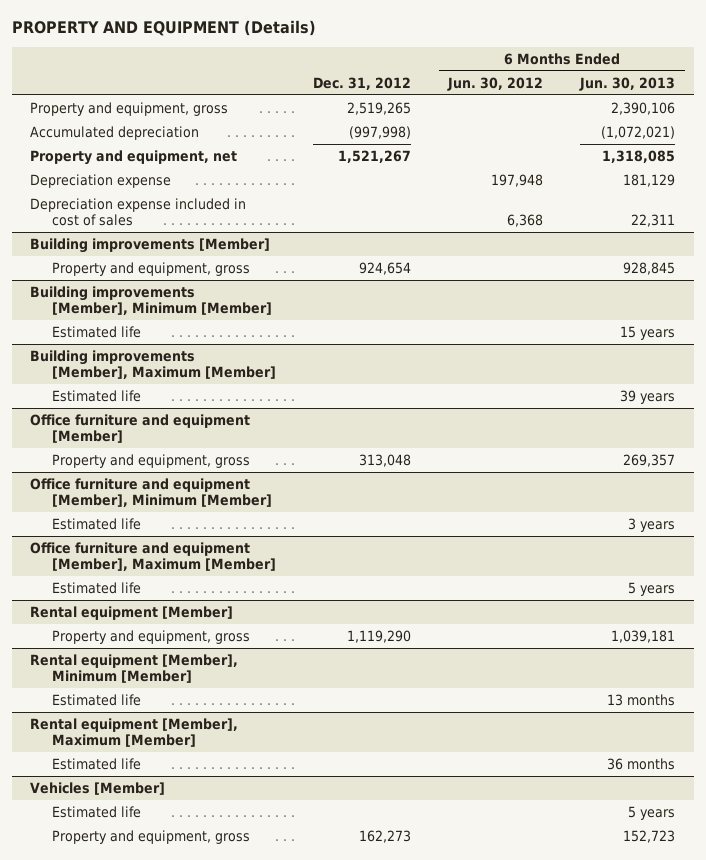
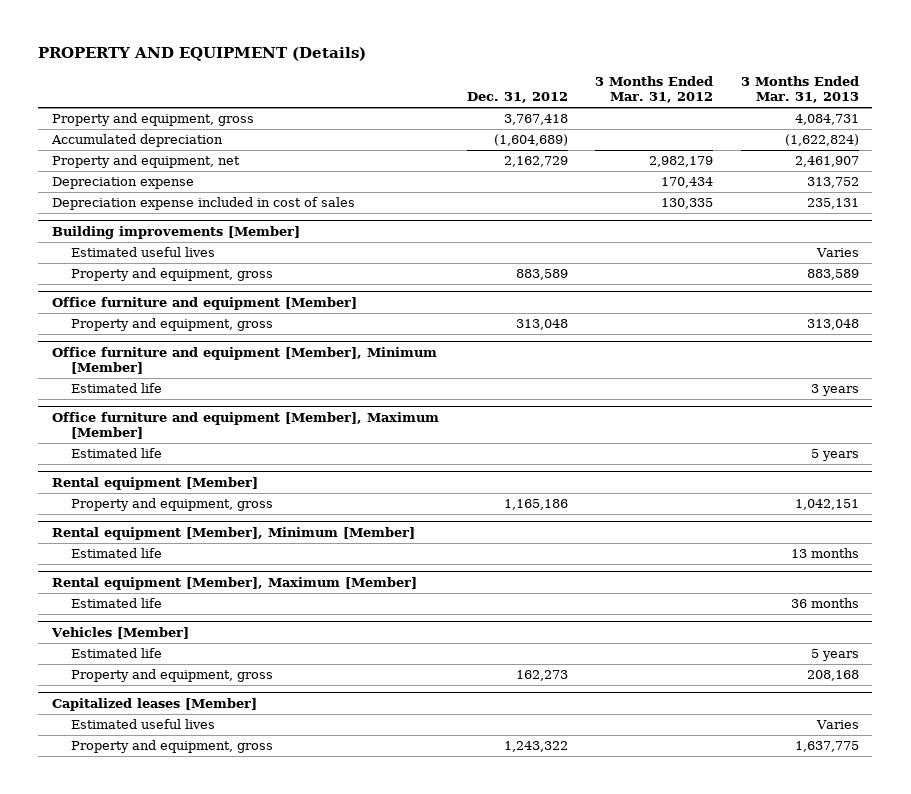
- | Dec. 31, 2012 | 6 Months Ended Jun. 30, 2012 | 6 Months Ended Jun. 30, 2013
+ | Dec. 31, 2012 | 3 Months Ended Mar. 31, 2012 | 3 Months Ended Mar. 31, 2013
- Property and equipment, gross | 2,519,265 | | 2,390,106
- Accumulated depreciation | (997,998) | | (1,072,021)
- Property and equipment, net | 1,521,267 | | 1,318,085
+ Property and equipment, gross | 3,767,418 | | 4,084,731
+ Accumulated depreciation | (1,604,689) | | (1,622,824)
+ Property and equipment, net | 2,162,729 | 2,982,179 | 2,461,907
@ Building improvements [Member]
- Property and equipment, gross | 924,654 | | 928,845
- Building improvements [Member], Minimum [Member]
- Estimated life | | | 15 years
- Building improvements [Member], Maximum [Member]
- Estimated life | | | 39 years
@ Building improvements [Member]
+ Estimated useful lives | | | Varies
+ Property and equipment, gross | 883,589 | | 883,589
@ Rental equipment [Member]
- Property and equipment, gross | 1,119,290 | | 1,039,181
+ Property and equipment, gross | 1,165,186 | | 1,042,151
+ Capitalized leases [Member]
+ Estimated useful lives | | | Varies
+ Property and equipment, gross | 1,243,322 | | 1,637,775

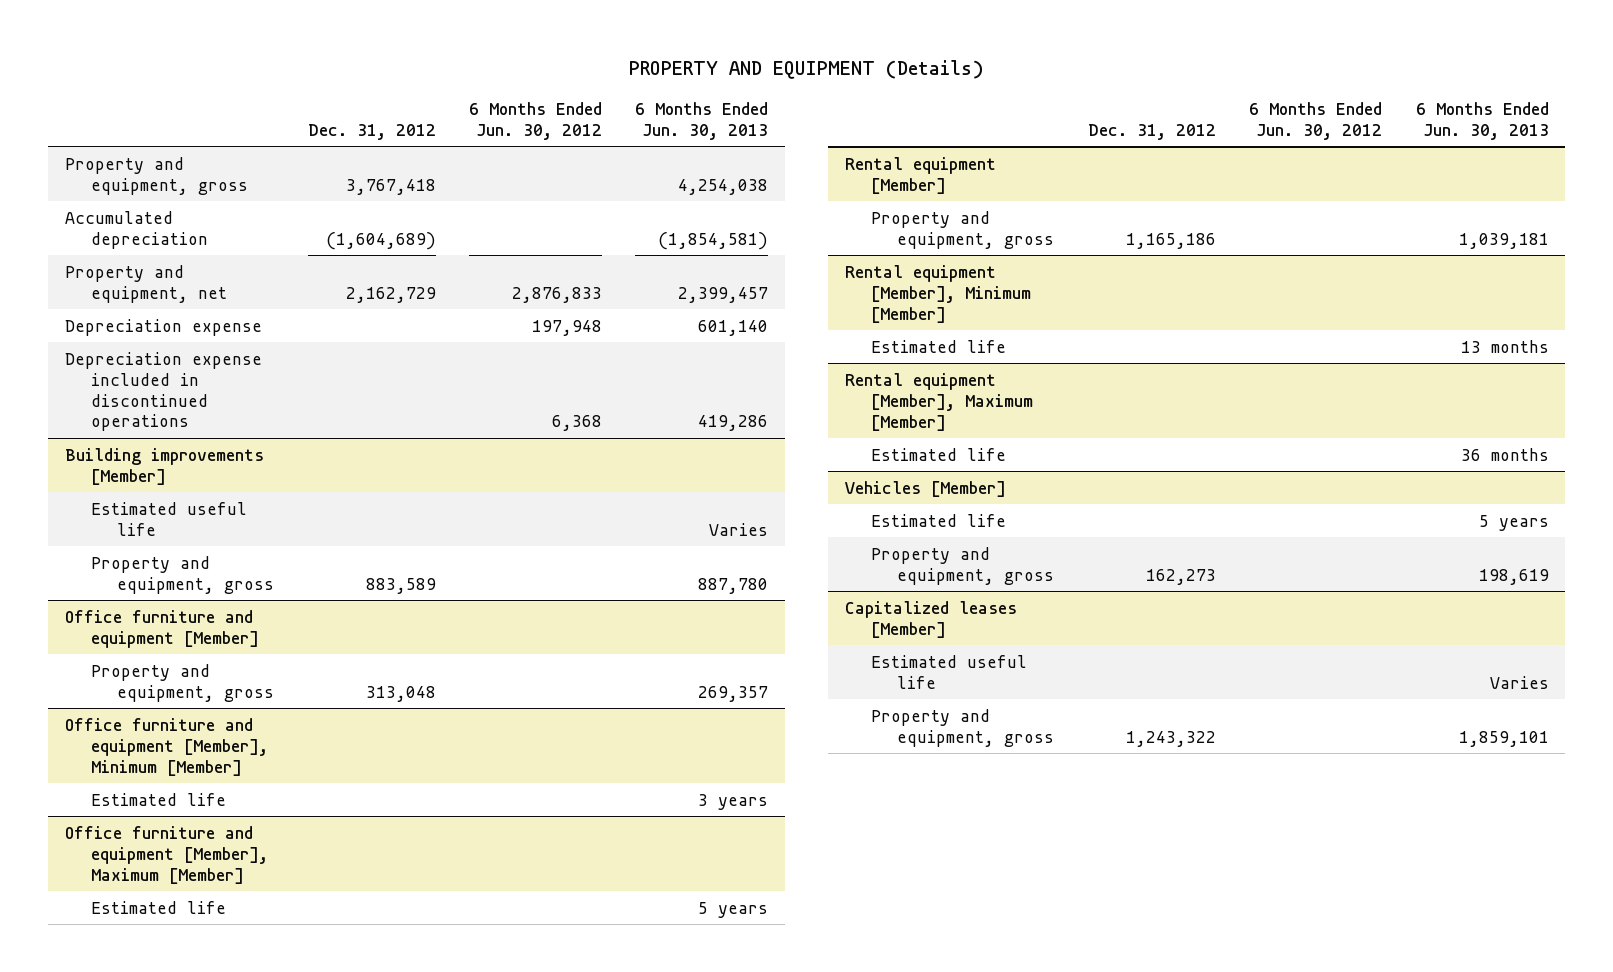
- | Dec. 31, 2012 | 3 Months Ended Mar. 31, 2012 | 3 Months Ended Mar. 31, 2013
+ | Dec. 31, 2012 | 6 Months Ended Jun. 30, 2012 | 6 Months Ended Jun. 30, 2013
- Depreciation expense included in cost of sales | | 130,335 | 235,131
+ Depreciation expense included in discontinued operations | | 6,368 | 419,286
@ Building improvements [Member]
- Estimated useful lives | | | Varies
+ Estimated useful life | | | Varies
@ Capitalized leases [Member]
- Estimated useful lives | | | Varies
+ Estimated useful life | | | Varies

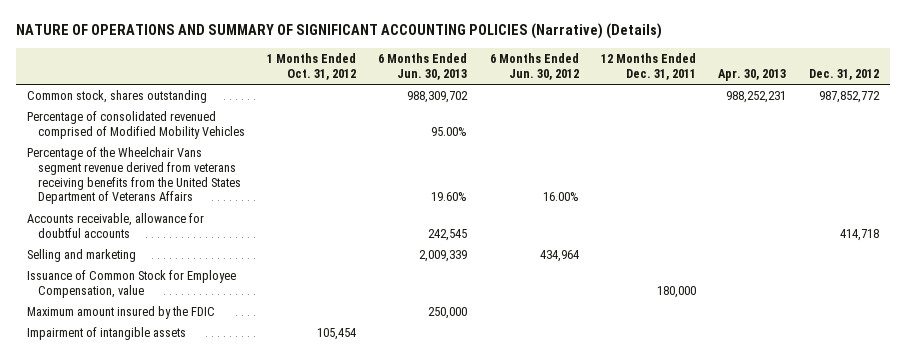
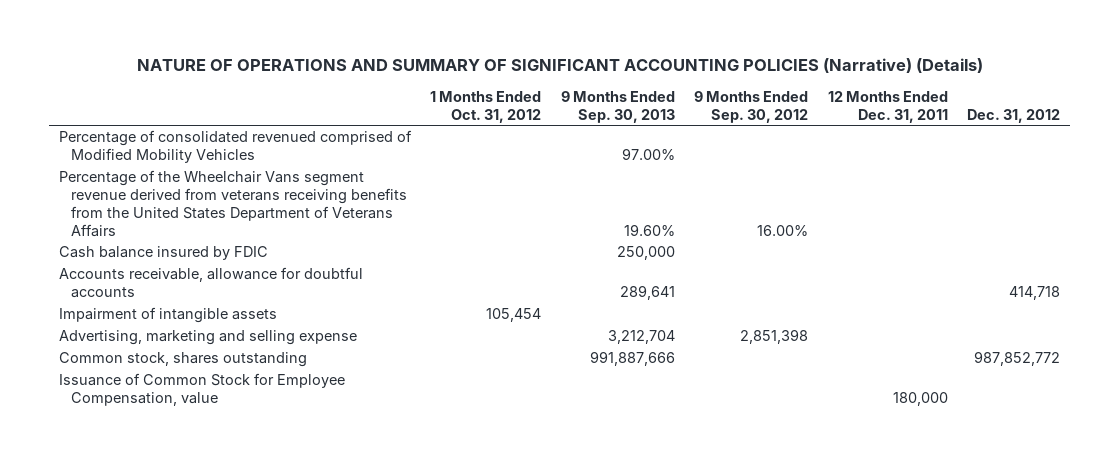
- | 1 Months Ended Oct. 31, 2012 | 6 Months Ended Jun. 30, 2013 | 6 Months Ended Jun. 30, 2012 | 12 Months Ended Dec. 31, 2011 | Apr. 30, 2013 | Dec. 31, 2012
+ | 1 Months Ended Oct. 31, 2012 | 9 Months Ended Sep. 30, 2013 | 9 Months Ended Sep. 30, 2012 | 12 Months Ended Dec. 31, 2011 | Dec. 31, 2012
+ Cash balance insured by FDIC | | 250,000 | | |
- Selling and marketing | | 2,009,339 | 434,964 | | |
- Maximum amount insured by the FDIC | | 250,000 | | | |
+ Advertising, marketing and selling expense | | 3,212,704 | 2,851,398 | |
moved down: Common stock, shares outstanding | | 991,887,666 | | | 987,852,772
moved down: Issuance of Common Stock for Employee Compensation, value | | | | 180,000 |

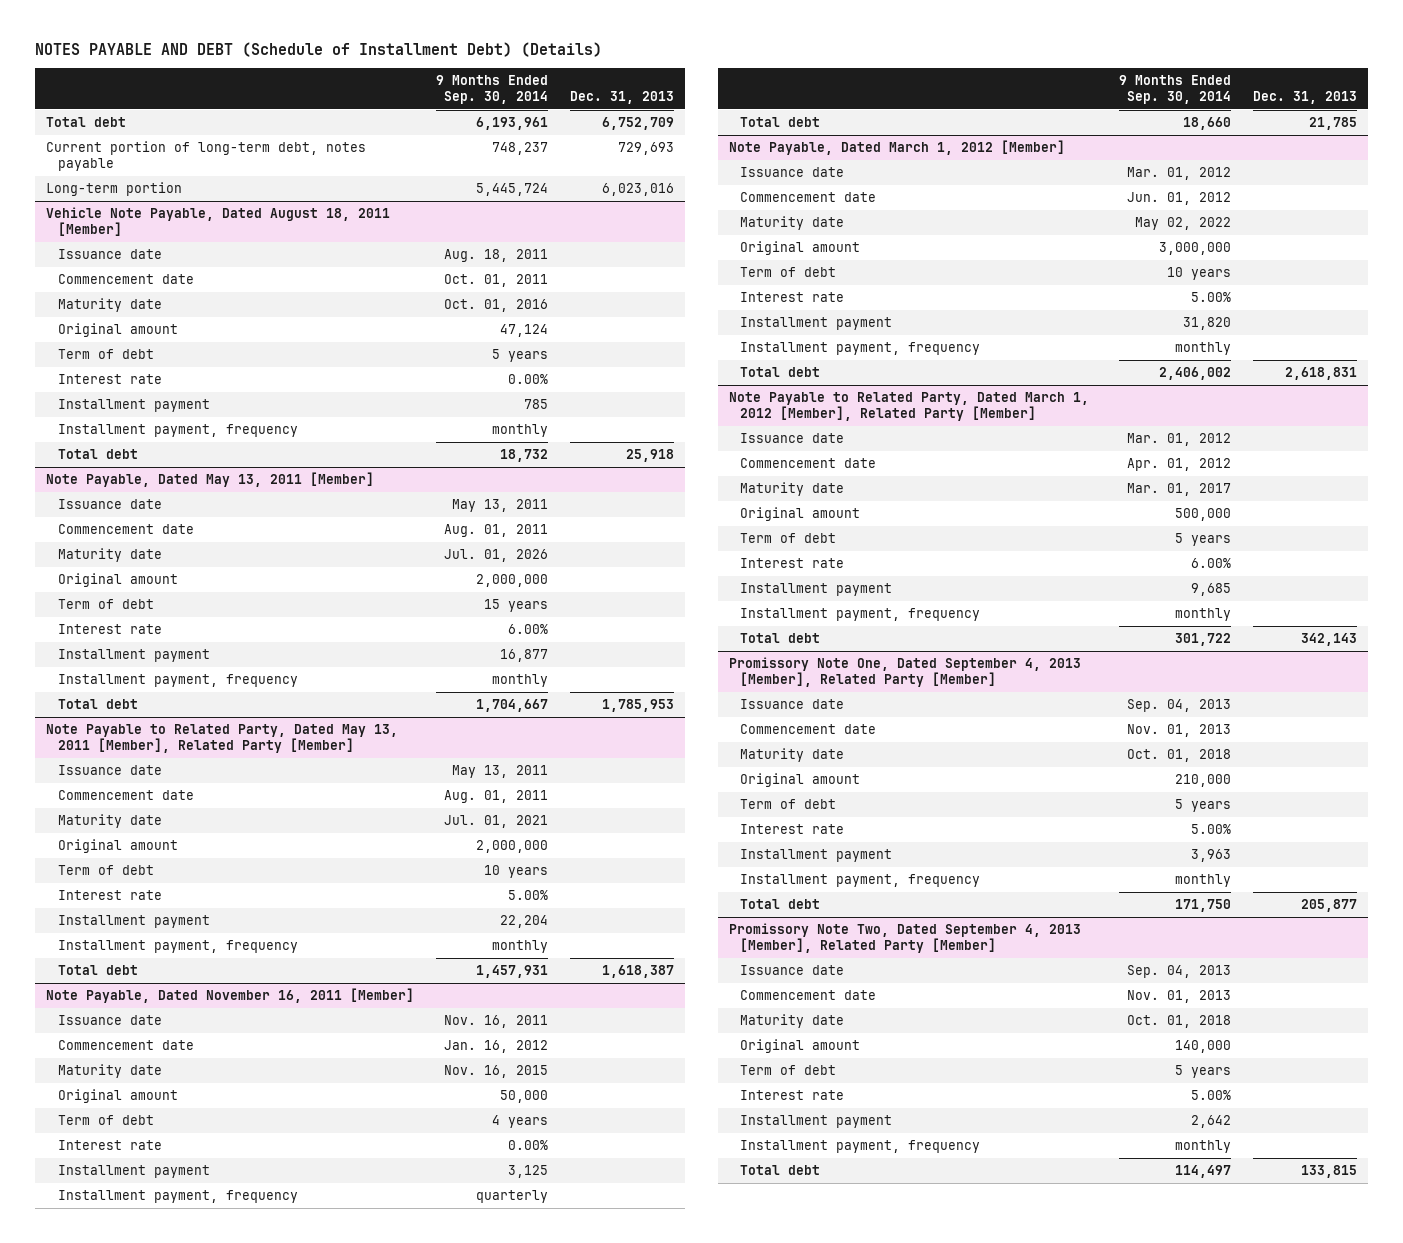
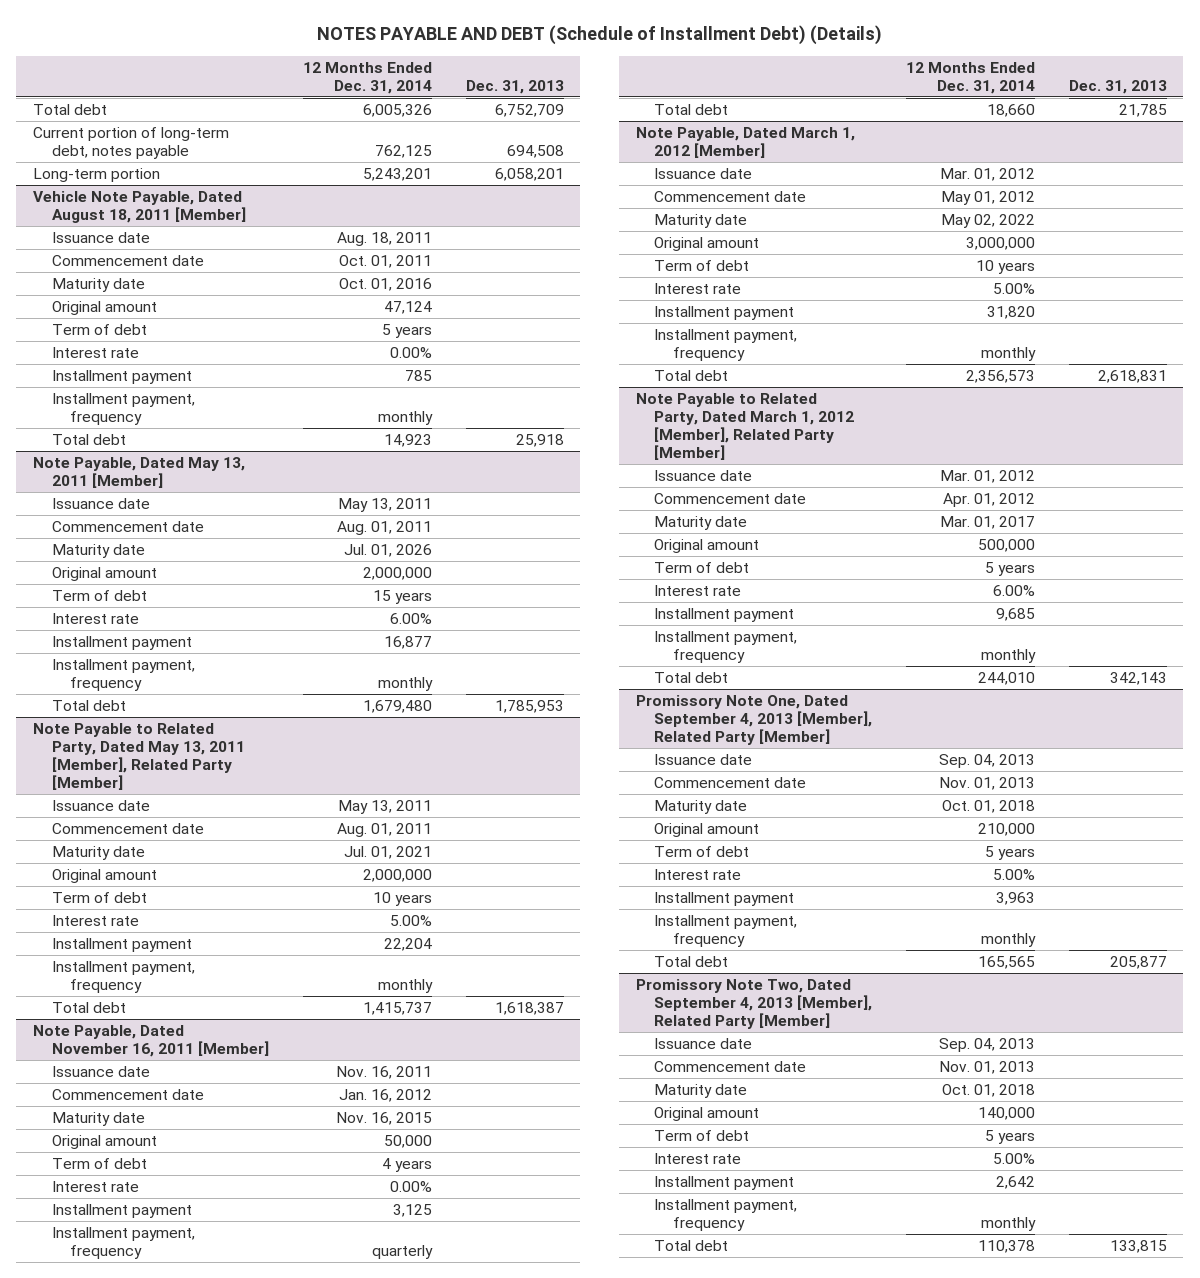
- | 9 Months Ended Sep. 30, 2014 | Dec. 31, 2013
+ | 12 Months Ended Dec. 31, 2014 | Dec. 31, 2013
- Current portion of long-term debt, notes payable | 748,237 | 729,693
- Long-term portion | 5,445,724 | 6,023,016
+ Current portion of long-term debt, notes payable | 762,125 | 694,508
+ Long-term portion | 5,243,201 | 6,058,201

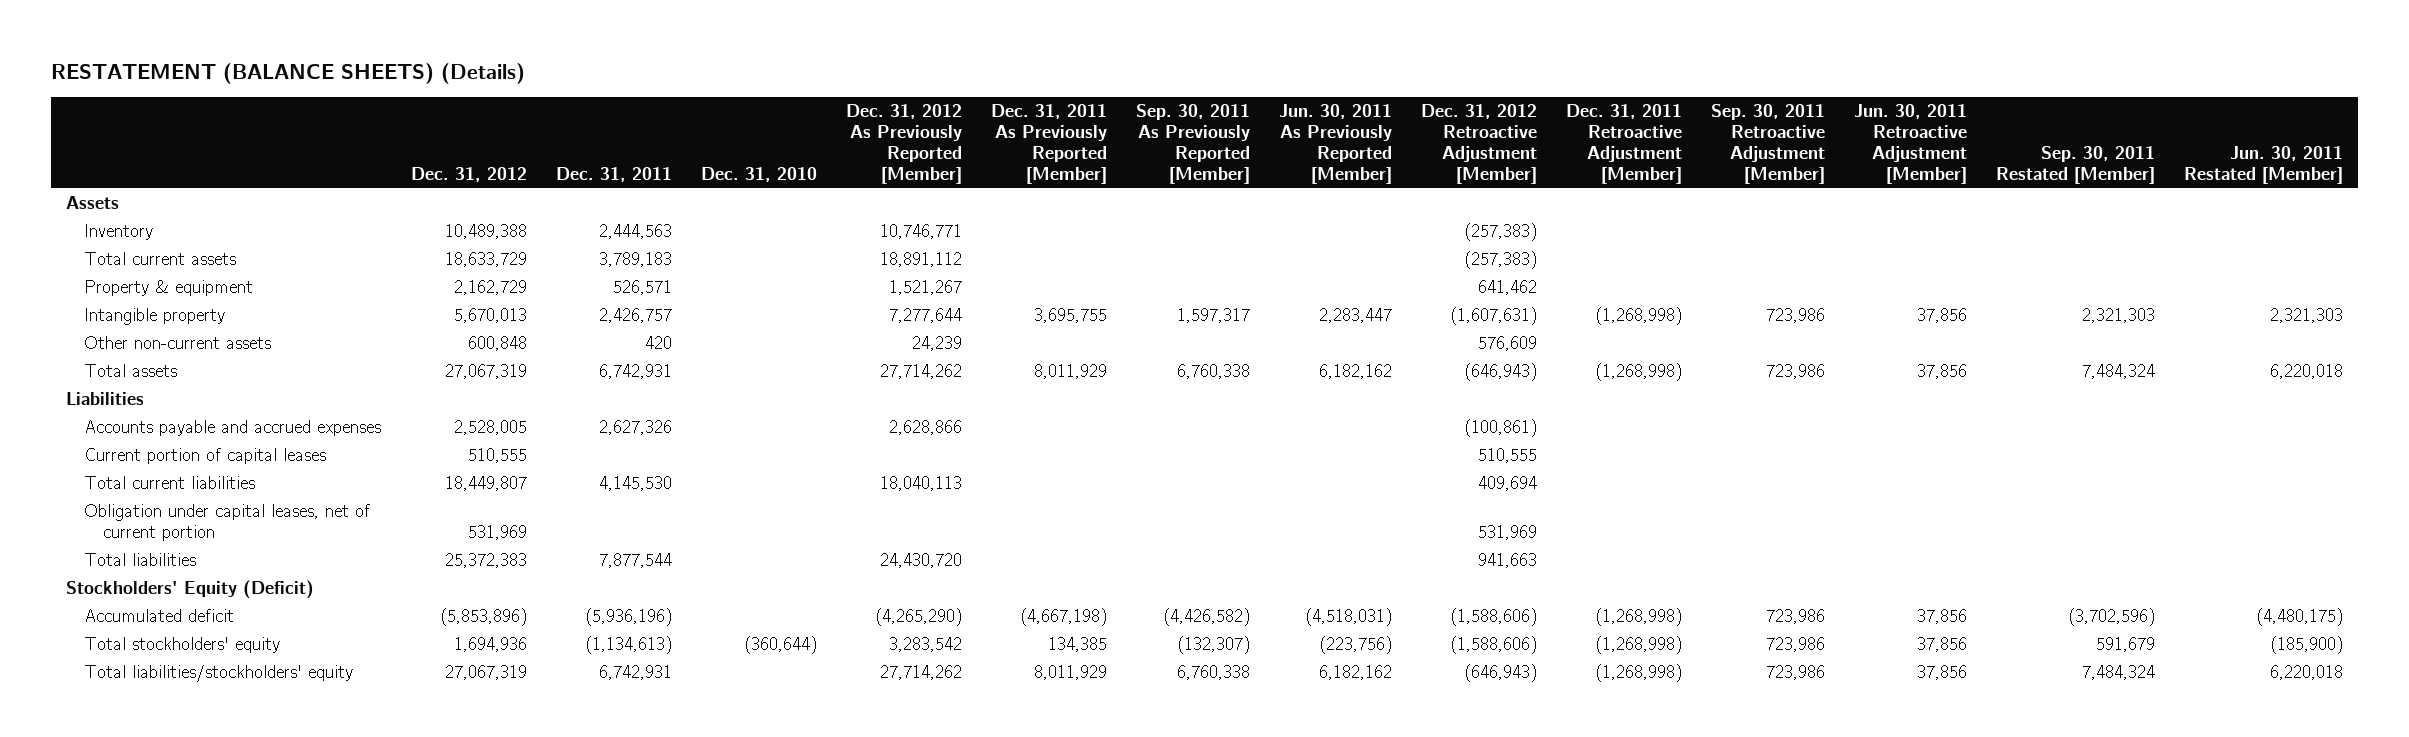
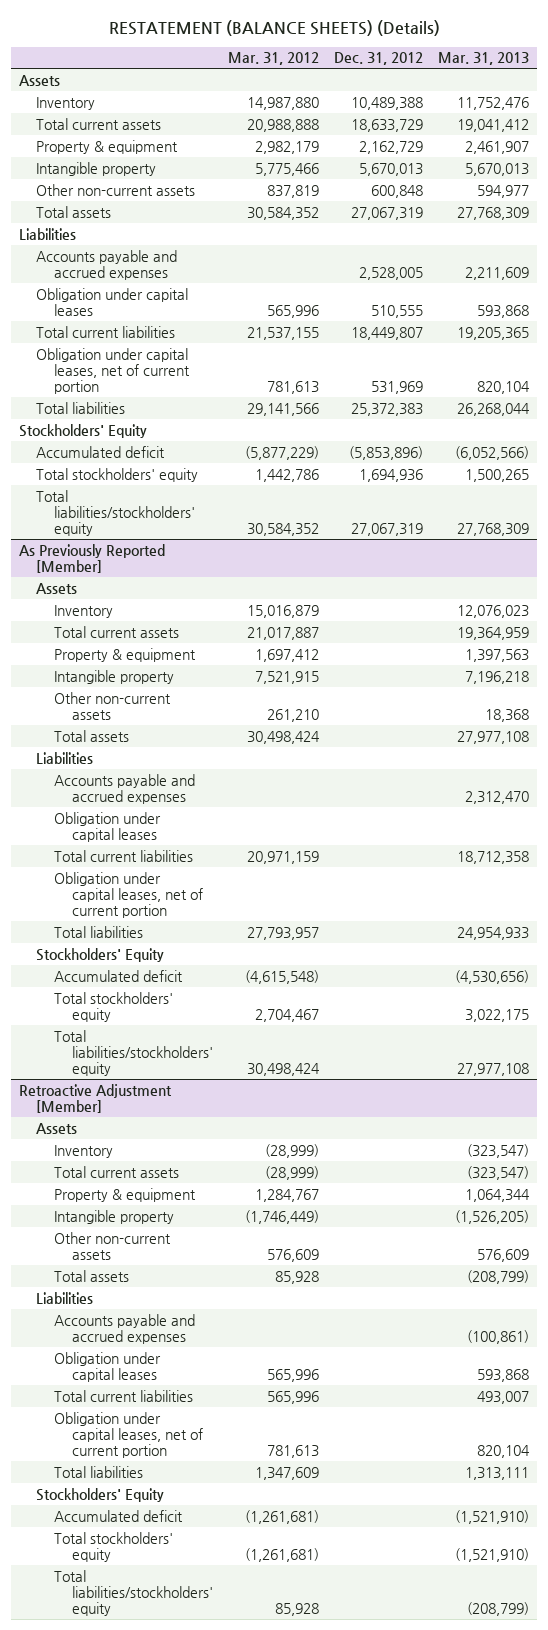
- | Dec. 31, 2012 | Dec. 31, 2011 | Dec. 31, 2010 | Dec. 31, 2012 As Previously Reported [Member] | Dec. 31, 2011 As Previously Reported [Member] | Sep. 30, 2011 As Previously Reported [Member] | Jun. 30, 2011 As Previously Reported [Member] | Dec. 31, 2012 Retroactive Adjustment [Member] | Dec. 31, 2011 Retroactive Adjustment [Member] | Sep. 30, 2011 Retroactive Adjustment [Member] | Jun. 30, 2011 Retroactive Adjustment [Member] | Sep. 30, 2011 Restated [Member] | Jun. 30, 2011 Restated [Member]
+ | Mar. 31, 2012 | Dec. 31, 2012 | Mar. 31, 2013
- Current portion of capital leases | 510,555 | | | | | | | 510,555 | | | | |
+ Obligation under capital leases | 565,996 | 510,555 | 593,868
- Stockholders' Equity (Deficit)
+ Stockholders' Equity
+ As Previously Reported [Member]
+ Assets
+ Inventory | 15,016,879 | | 12,076,023
+ Total current assets | 21,017,887 | | 19,364,959
+ Property & equipment | 1,697,412 | | 1,397,563
+ Intangible property | 7,521,915 | | 7,196,218
+ Other non-current assets | 261,210 | | 18,368
+ Total assets | 30,498,424 | | 27,977,108
+ Liabilities
+ Accounts payable and accrued expenses | | | 2,312,470
+ Obligation under capital leases
+ Total current liabilities | 20,971,159 | | 18,712,358
+ Obligation under capital leases, net of current portion
+ Total liabilities | 27,793,957 | | 24,954,933
+ Stockholders' Equity
+ Accumulated deficit | (4,615,548) | | (4,530,656)
+ Total stockholders' equity | 2,704,467 | | 3,022,175
+ Total liabilities/stockholders' equity | 30,498,424 | | 27,977,108
+ Retroactive Adjustment [Member]
+ Assets
+ Inventory | (28,999) | | (323,547)
+ Total current assets | (28,999) | | (323,547)
+ Property & equipment | 1,284,767 | | 1,064,344
+ Intangible property | (1,746,449) | | (1,526,205)
+ Other non-current assets | 576,609 | | 576,609
+ Total assets | 85,928 | | (208,799)
+ Liabilities
+ Accounts payable and accrued expenses | | | (100,861)
+ Obligation under capital leases | 565,996 | | 593,868
+ Total current liabilities | 565,996 | | 493,007
+ Obligation under capital leases, net of current portion | 781,613 | | 820,104
+ Total liabilities | 1,347,609 | | 1,313,111
+ Stockholders' Equity
+ Accumulated deficit | (1,261,681) | | (1,521,910)
+ Total stockholders' equity | (1,261,681) | | (1,521,910)
+ Total liabilities/stockholders' equity | 85,928 | | (208,799)

